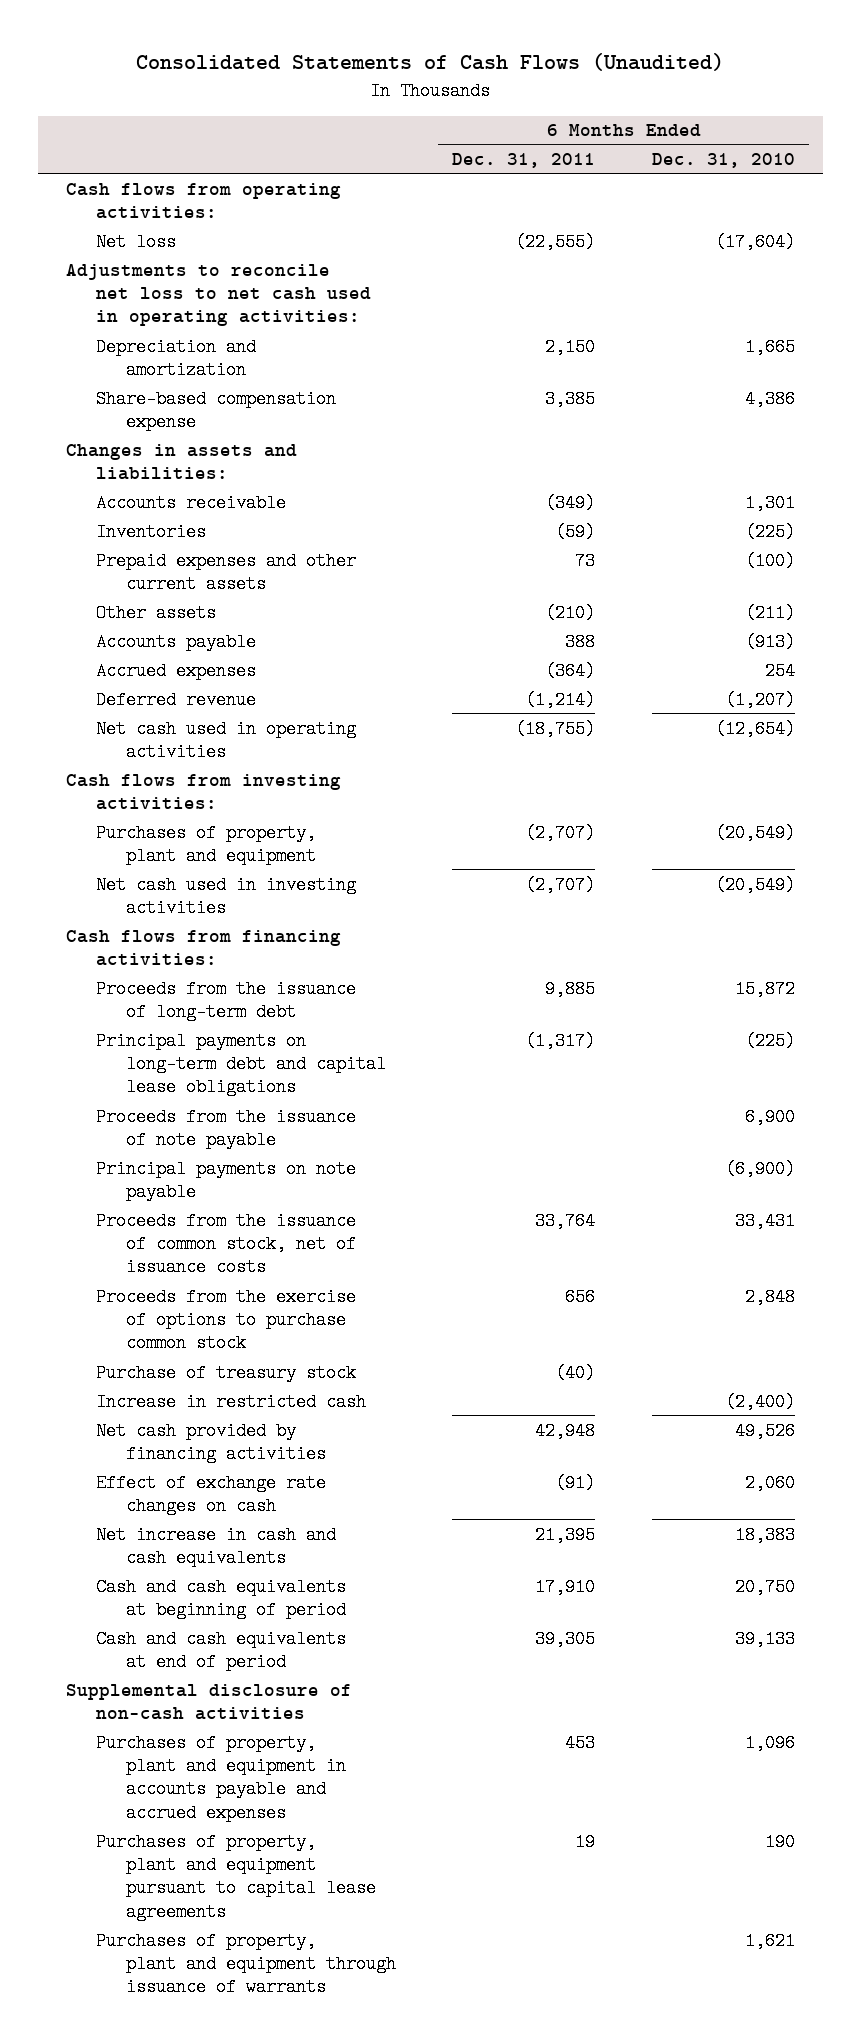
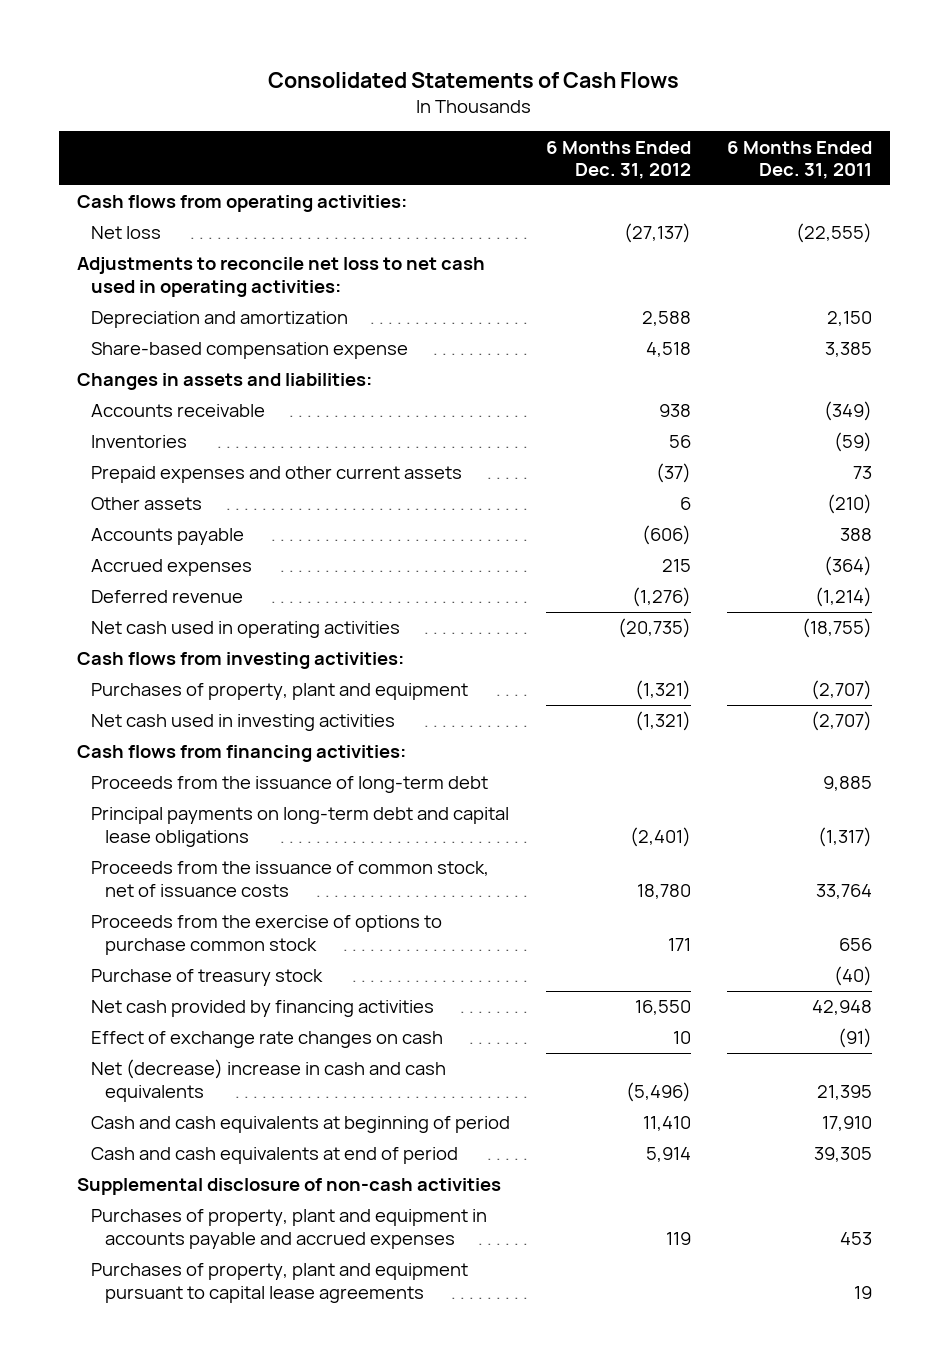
- Consolidated Statements of Cash Flows (Unaudited)
+ Consolidated Statements of Cash Flows
- | 6 Months Ended Dec. 31, 2011 | 6 Months Ended Dec. 31, 2010
+ | 6 Months Ended Dec. 31, 2012 | 6 Months Ended Dec. 31, 2011
- Proceeds from the issuance of note payable | | 6,900
- Principal payments on note payable | | (6,900)
- Increase in restricted cash | | (2,400)
- Net increase in cash and cash equivalents | 21,395 | 18,383
+ Net (decrease) increase in cash and cash equivalents | (5,496) | 21,395
- Purchases of property, plant and equipment through issuance of warrants | | 1,621

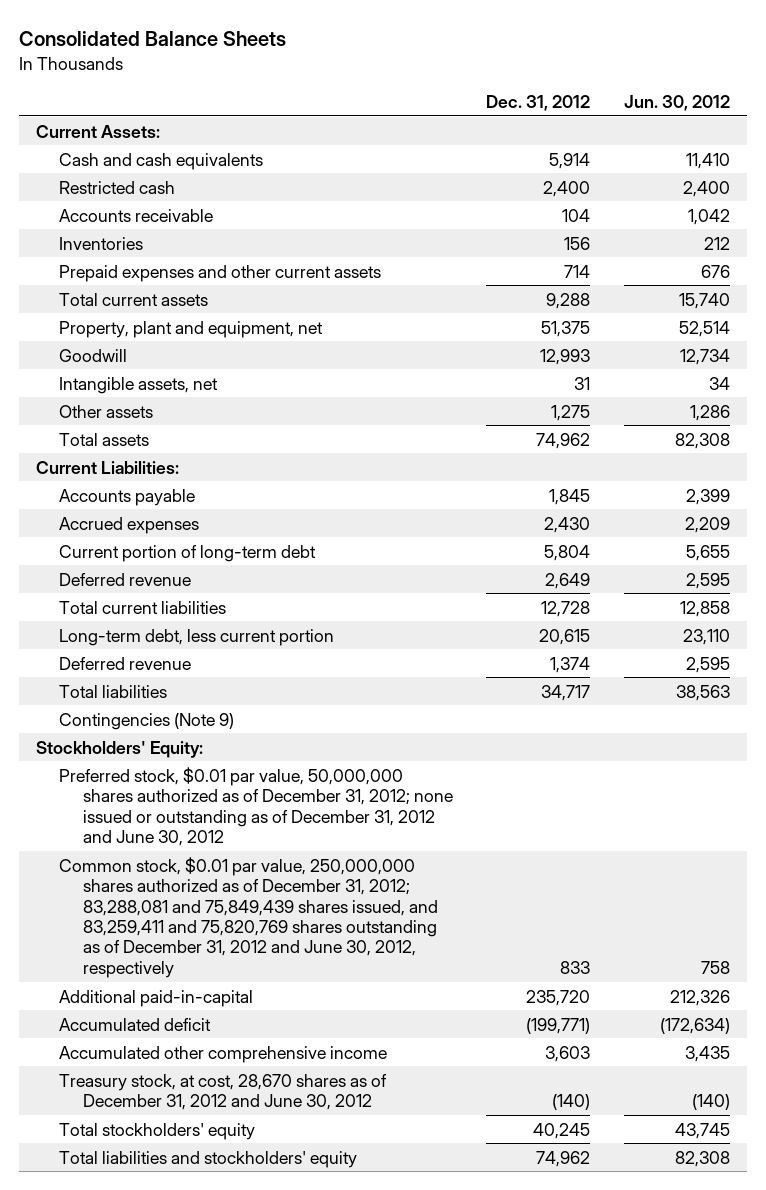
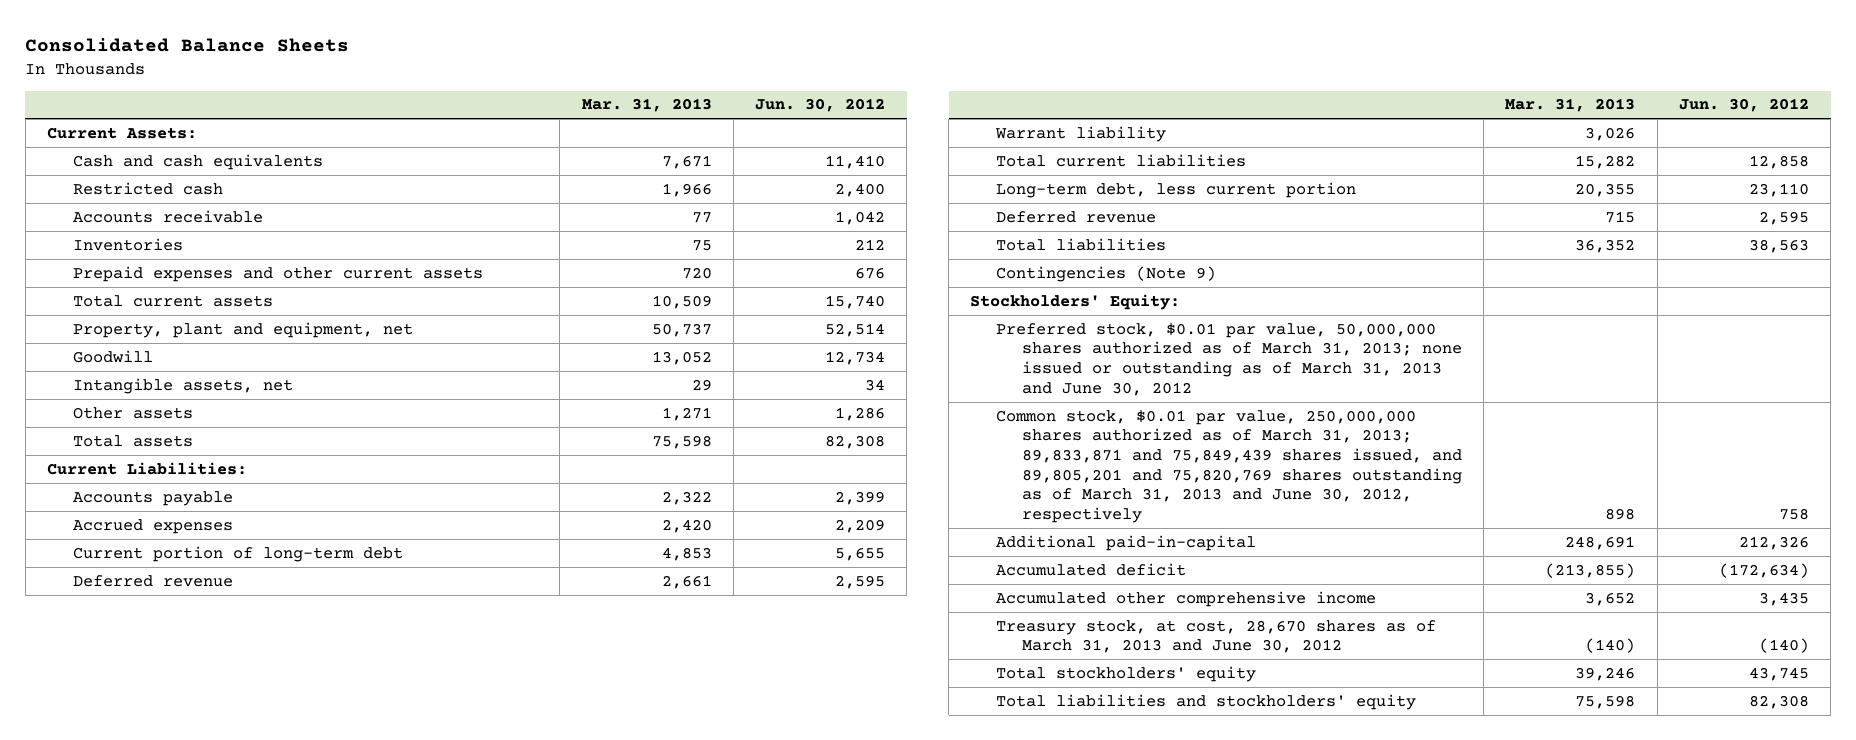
- | Dec. 31, 2012 | Jun. 30, 2012
+ | Mar. 31, 2013 | Jun. 30, 2012
+ Warrant liability | 3,026 |
- Preferred stock, $0.01 par value, 50,000,000 shares authorized as of December 31, 2012; none issued or outstanding as of December 31, 2012 and June 30, 2012
- Common stock, $0.01 par value, 250,000,000 shares authorized as of December 31, 2012; 83,288,081 and 75,849,439 shares issued, and 83,259,411 and 75,820,769 shares outstanding as of December 31, 2012 and June 30, 2012, respectively | 833 | 758
+ Preferred stock, $0.01 par value, 50,000,000 shares authorized as of March 31, 2013; none issued or outstanding as of March 31, 2013 and June 30, 2012
+ Common stock, $0.01 par value, 250,000,000 shares authorized as of March 31, 2013; 89,833,871 and 75,849,439 shares issued, and 89,805,201 and 75,820,769 shares outstanding as of March 31, 2013 and June 30, 2012, respectively | 898 | 758
- Treasury stock, at cost, 28,670 shares as of December 31, 2012 and June 30, 2012 | (140) | (140)
+ Treasury stock, at cost, 28,670 shares as of March 31, 2013 and June 30, 2012 | (140) | (140)

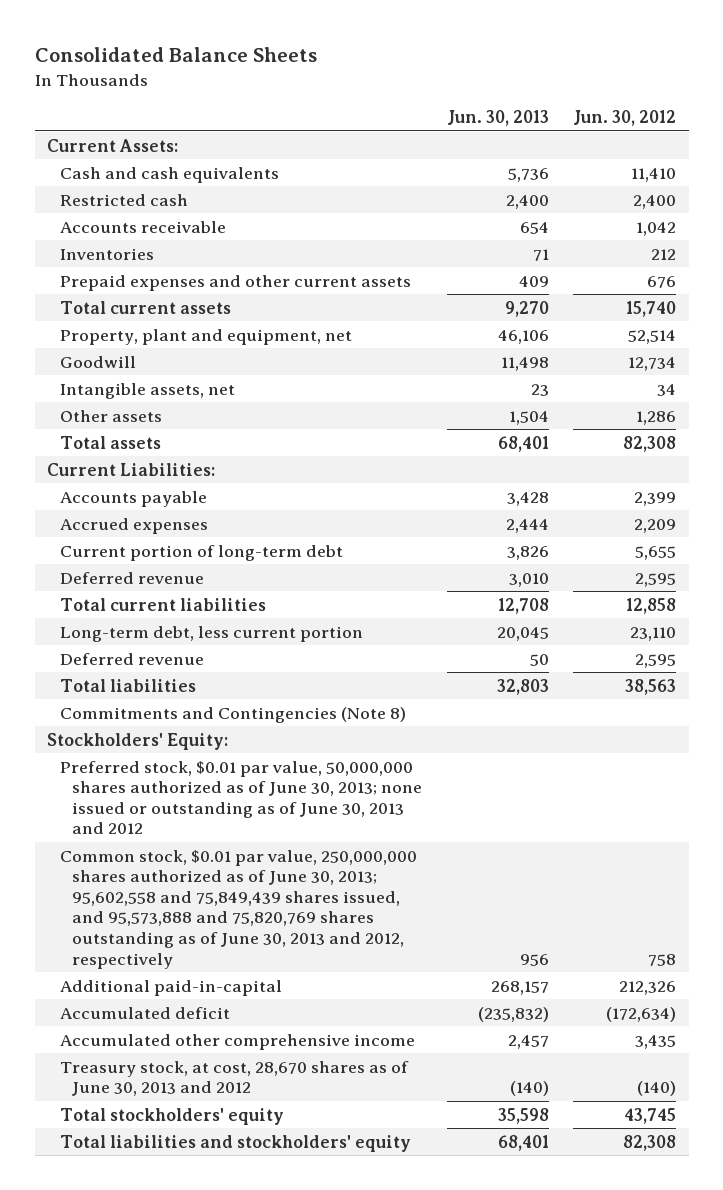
- | Mar. 31, 2013 | Jun. 30, 2012
+ | Jun. 30, 2013 | Jun. 30, 2012
- Warrant liability | 3,026 |
- Contingencies (Note 9)
+ Commitments and Contingencies (Note 8)
- Preferred stock, $0.01 par value, 50,000,000 shares authorized as of March 31, 2013; none issued or outstanding as of March 31, 2013 and June 30, 2012
- Common stock, $0.01 par value, 250,000,000 shares authorized as of March 31, 2013; 89,833,871 and 75,849,439 shares issued, and 89,805,201 and 75,820,769 shares outstanding as of March 31, 2013 and June 30, 2012, respectively | 898 | 758
+ Preferred stock, $0.01 par value, 50,000,000 shares authorized as of June 30, 2013; none issued or outstanding as of June 30, 2013 and 2012
+ Common stock, $0.01 par value, 250,000,000 shares authorized as of June 30, 2013; 95,602,558 and 75,849,439 shares issued, and 95,573,888 and 75,820,769 shares outstanding as of June 30, 2013 and 2012, respectively | 956 | 758
- Treasury stock, at cost, 28,670 shares as of March 31, 2013 and June 30, 2012 | (140) | (140)
+ Treasury stock, at cost, 28,670 shares as of June 30, 2013 and 2012 | (140) | (140)

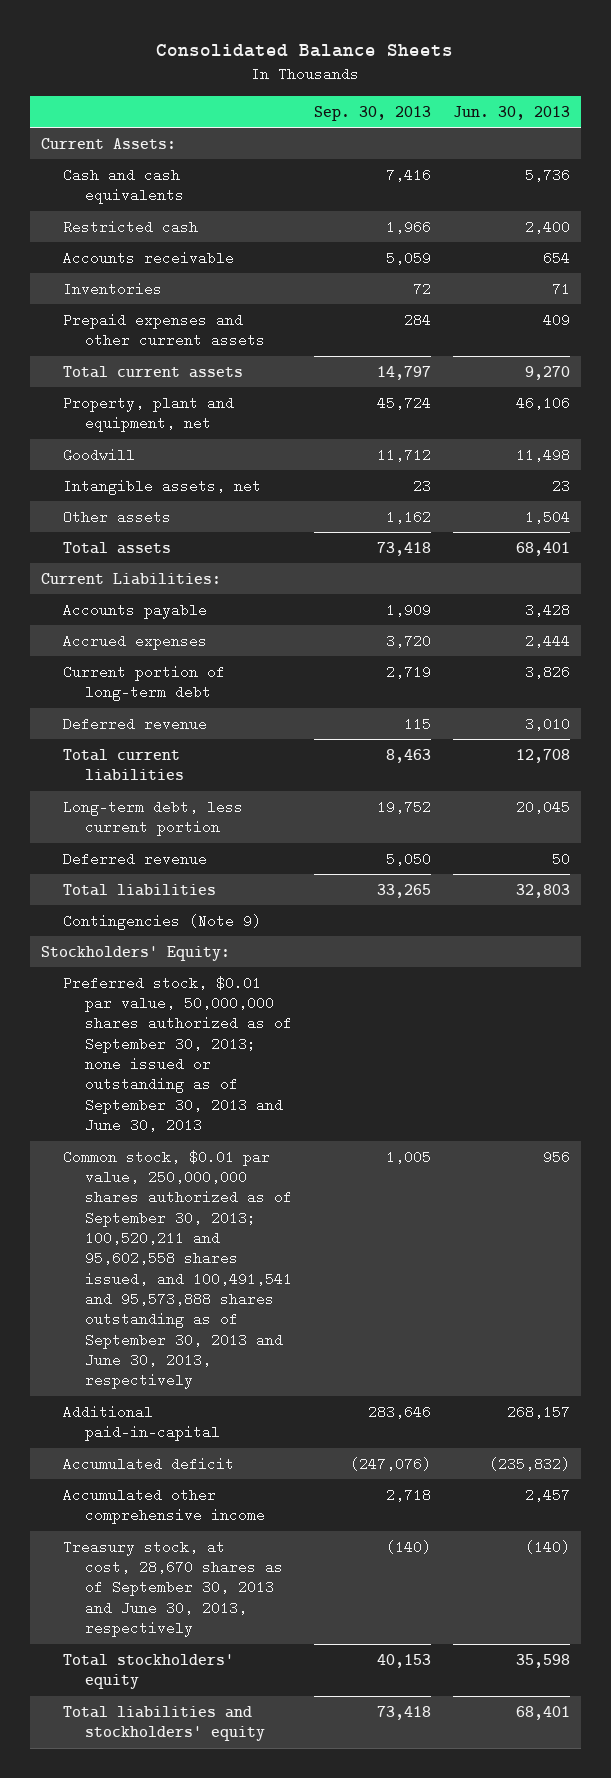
- | Jun. 30, 2013 | Jun. 30, 2012
+ | Sep. 30, 2013 | Jun. 30, 2013
- Commitments and Contingencies (Note 8)
+ Contingencies (Note 9)
- Preferred stock, $0.01 par value, 50,000,000 shares authorized as of June 30, 2013; none issued or outstanding as of June 30, 2013 and 2012
- Common stock, $0.01 par value, 250,000,000 shares authorized as of June 30, 2013; 95,602,558 and 75,849,439 shares issued, and 95,573,888 and 75,820,769 shares outstanding as of June 30, 2013 and 2012, respectively | 956 | 758
+ Preferred stock, $0.01 par value, 50,000,000 shares authorized as of September 30, 2013; none issued or outstanding as of September 30, 2013 and June 30, 2013
+ Common stock, $0.01 par value, 250,000,000 shares authorized as of September 30, 2013; 100,520,211 and 95,602,558 shares issued, and 100,491,541 and 95,573,888 shares outstanding as of September 30, 2013 and June 30, 2013, respectively | 1,005 | 956
- Treasury stock, at cost, 28,670 shares as of June 30, 2013 and 2012 | (140) | (140)
+ Treasury stock, at cost, 28,670 shares as of September 30, 2013 and June 30, 2013, respectively | (140) | (140)

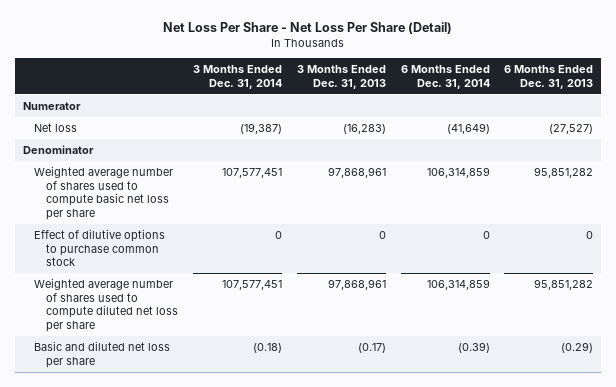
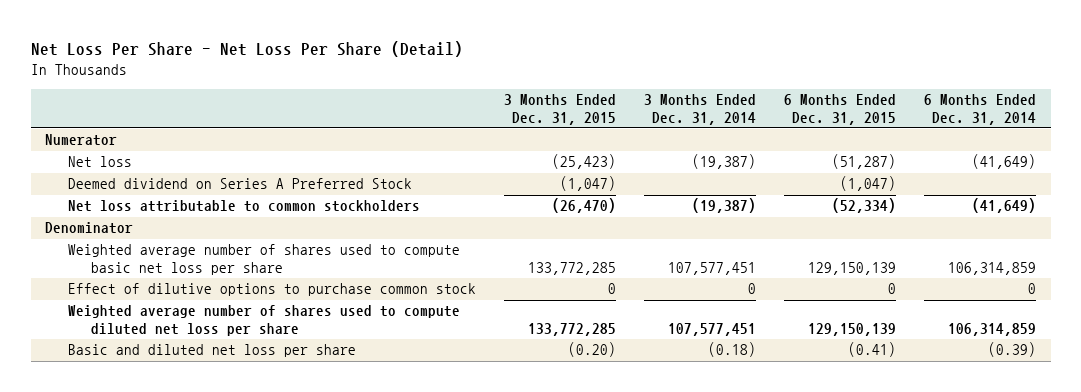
- | 3 Months Ended Dec. 31, 2014 | 3 Months Ended Dec. 31, 2013 | 6 Months Ended Dec. 31, 2014 | 6 Months Ended Dec. 31, 2013
+ | 3 Months Ended Dec. 31, 2015 | 3 Months Ended Dec. 31, 2014 | 6 Months Ended Dec. 31, 2015 | 6 Months Ended Dec. 31, 2014
+ Deemed dividend on Series A Preferred Stock | (1,047) | | (1,047) |
+ Net loss attributable to common stockholders | (26,470) | (19,387) | (52,334) | (41,649)

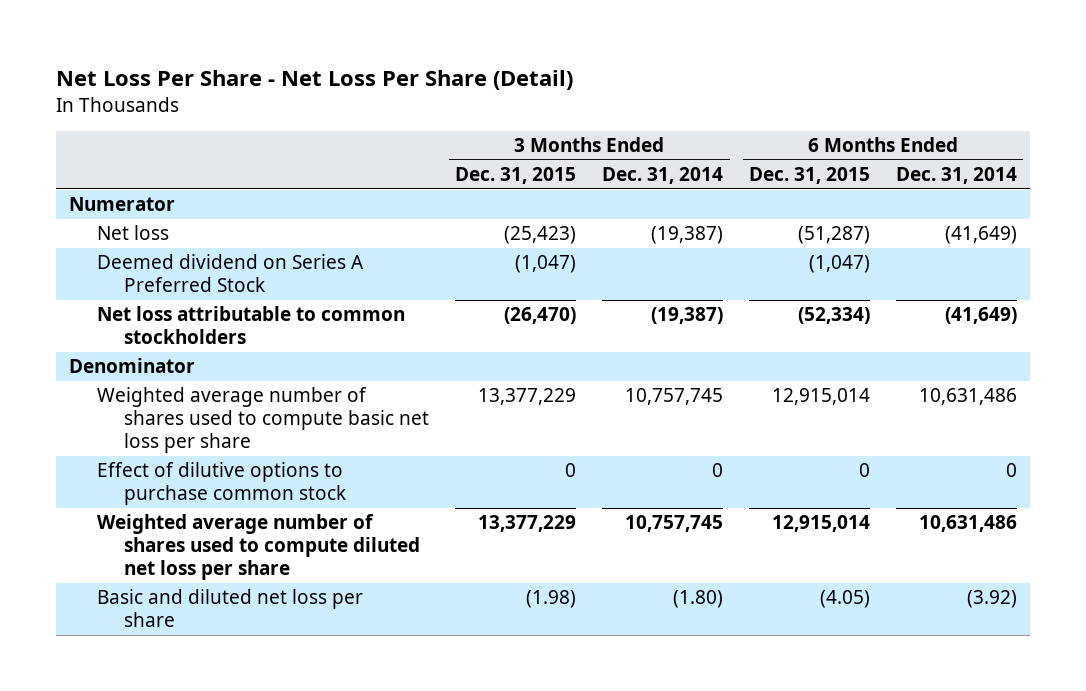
- Weighted average number of shares used to compute basic net loss per share | 133,772,285 | 107,577,451 | 129,150,139 | 106,314,859
+ Weighted average number of shares used to compute basic net loss per share | 13,377,229 | 10,757,745 | 12,915,014 | 10,631,486
- Weighted average number of shares used to compute diluted net loss per share | 133,772,285 | 107,577,451 | 129,150,139 | 106,314,859
- Basic and diluted net loss per share | (0.20) | (0.18) | (0.41) | (0.39)
+ Weighted average number of shares used to compute diluted net loss per share | 13,377,229 | 10,757,745 | 12,915,014 | 10,631,486
+ Basic and diluted net loss per share | (1.98) | (1.80) | (4.05) | (3.92)

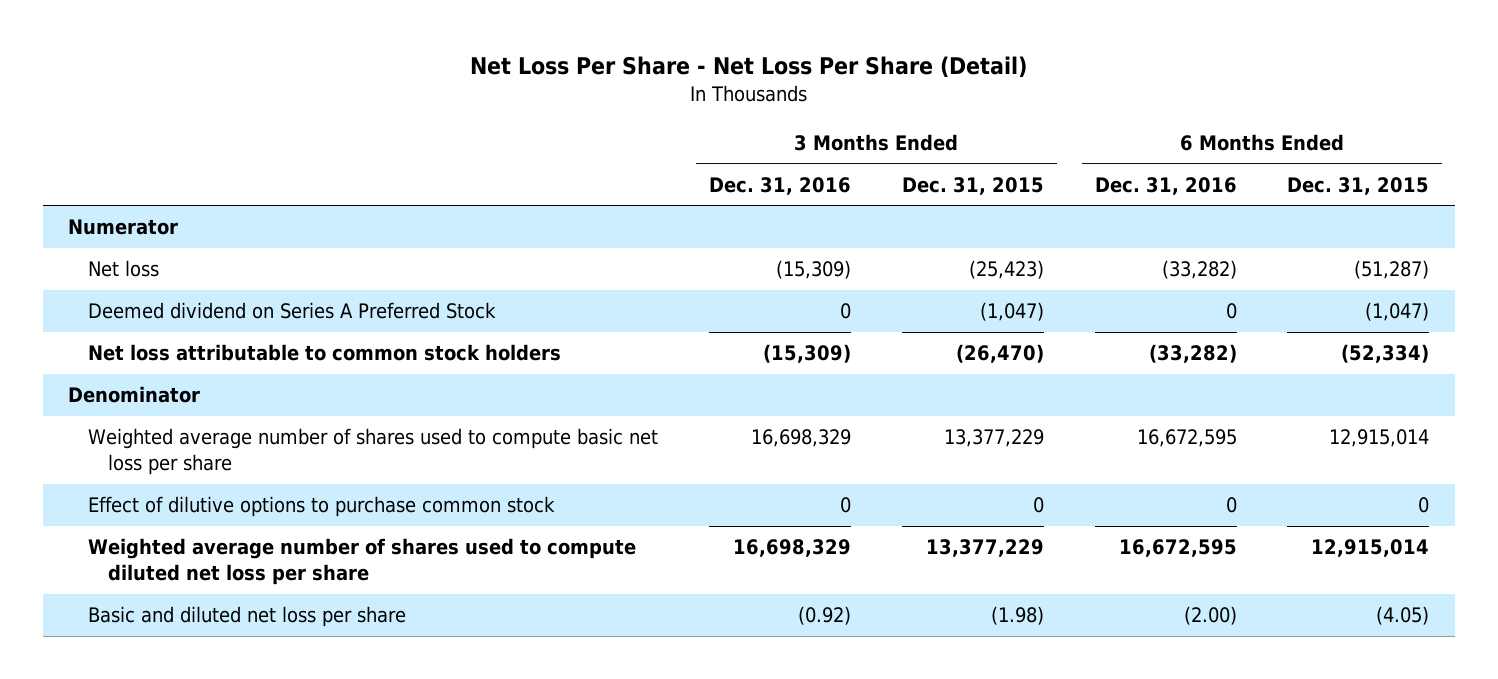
- | 3 Months Ended Dec. 31, 2015 | 3 Months Ended Dec. 31, 2014 | 6 Months Ended Dec. 31, 2015 | 6 Months Ended Dec. 31, 2014
+ | 3 Months Ended Dec. 31, 2016 | 3 Months Ended Dec. 31, 2015 | 6 Months Ended Dec. 31, 2016 | 6 Months Ended Dec. 31, 2015
- Net loss attributable to common stockholders | (26,470) | (19,387) | (52,334) | (41,649)
+ Net loss attributable to common stock holders | (15,309) | (26,470) | (33,282) | (52,334)

